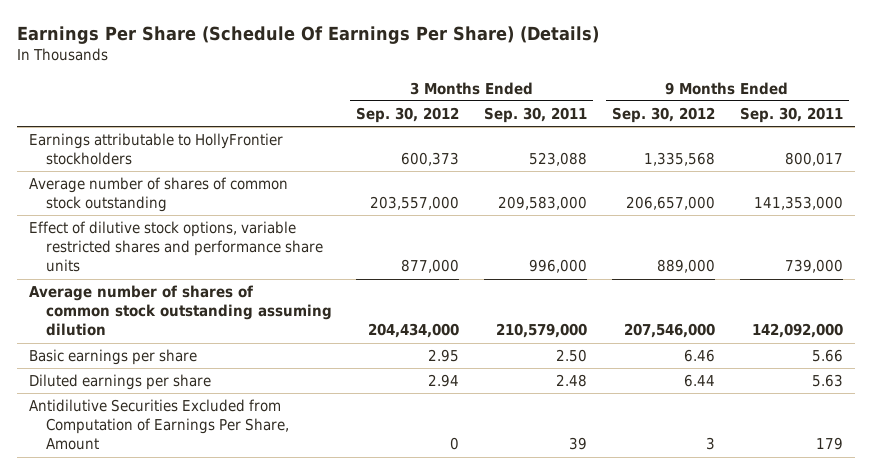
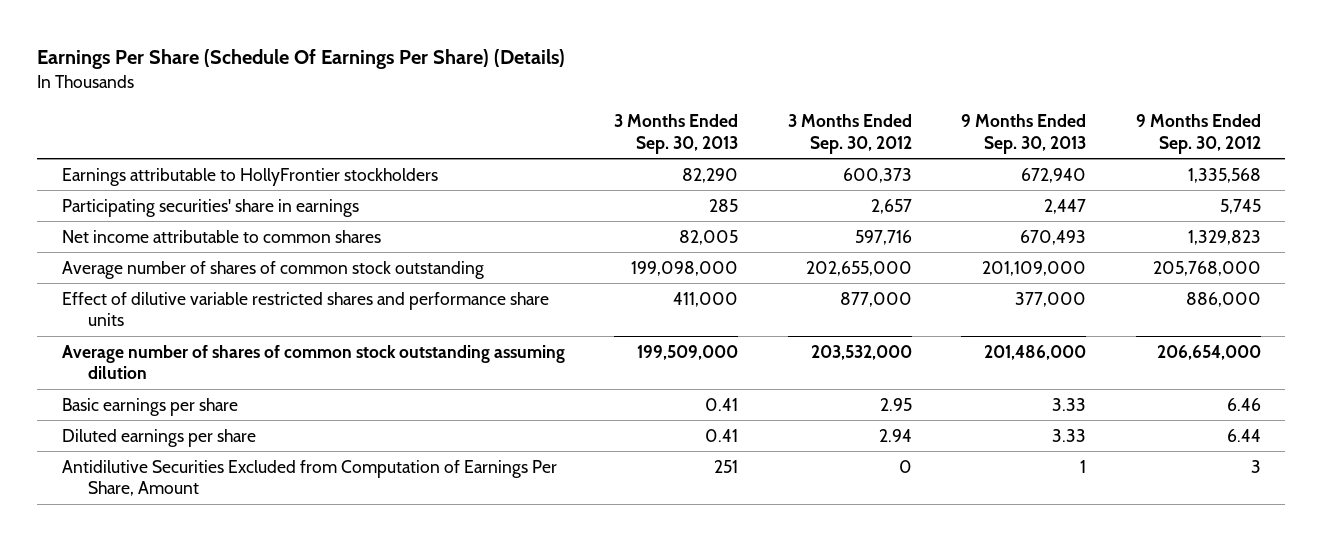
- | 3 Months Ended Sep. 30, 2012 | 3 Months Ended Sep. 30, 2011 | 9 Months Ended Sep. 30, 2012 | 9 Months Ended Sep. 30, 2011
+ | 3 Months Ended Sep. 30, 2013 | 3 Months Ended Sep. 30, 2012 | 9 Months Ended Sep. 30, 2013 | 9 Months Ended Sep. 30, 2012
- Average number of shares of common stock outstanding | 203,557,000 | 209,583,000 | 206,657,000 | 141,353,000
- Effect of dilutive stock options, variable restricted shares and performance share units | 877,000 | 996,000 | 889,000 | 739,000
- Average number of shares of common stock outstanding assuming dilution | 204,434,000 | 210,579,000 | 207,546,000 | 142,092,000
+ Participating securities' share in earnings | 285 | 2,657 | 2,447 | 5,745
+ Net income attributable to common shares | 82,005 | 597,716 | 670,493 | 1,329,823
+ Average number of shares of common stock outstanding | 199,098,000 | 202,655,000 | 201,109,000 | 205,768,000
+ Effect of dilutive variable restricted shares and performance share units | 411,000 | 877,000 | 377,000 | 886,000
+ Average number of shares of common stock outstanding assuming dilution | 199,509,000 | 203,532,000 | 201,486,000 | 206,654,000

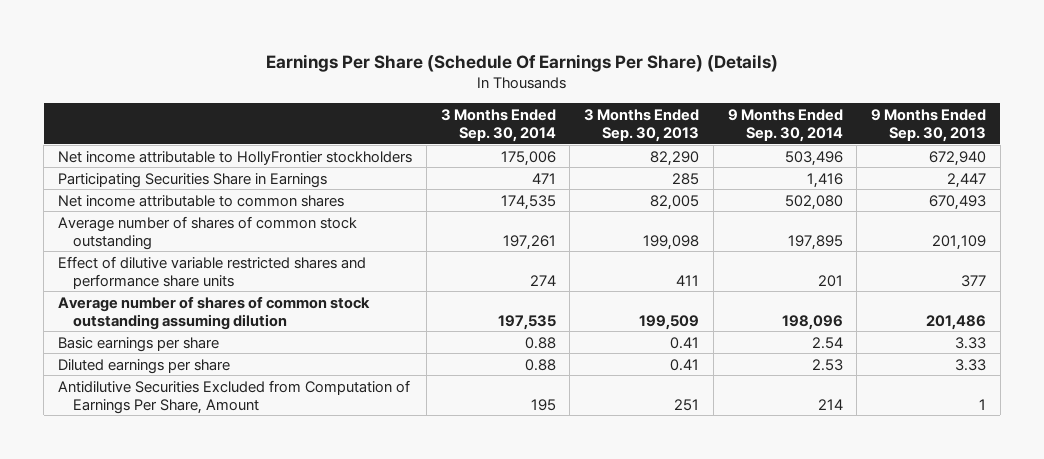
- | 3 Months Ended Sep. 30, 2013 | 3 Months Ended Sep. 30, 2012 | 9 Months Ended Sep. 30, 2013 | 9 Months Ended Sep. 30, 2012
+ | 3 Months Ended Sep. 30, 2014 | 3 Months Ended Sep. 30, 2013 | 9 Months Ended Sep. 30, 2014 | 9 Months Ended Sep. 30, 2013
- Earnings attributable to HollyFrontier stockholders | 82,290 | 600,373 | 672,940 | 1,335,568
- Participating securities' share in earnings | 285 | 2,657 | 2,447 | 5,745
+ Net income attributable to HollyFrontier stockholders | 175,006 | 82,290 | 503,496 | 672,940
+ Participating Securities Share in Earnings | 471 | 285 | 1,416 | 2,447
- Average number of shares of common stock outstanding | 199,098,000 | 202,655,000 | 201,109,000 | 205,768,000
- Effect of dilutive variable restricted shares and performance share units | 411,000 | 877,000 | 377,000 | 886,000
- Average number of shares of common stock outstanding assuming dilution | 199,509,000 | 203,532,000 | 201,486,000 | 206,654,000
+ Average number of shares of common stock outstanding | 197,261 | 199,098 | 197,895 | 201,109
+ Effect of dilutive variable restricted shares and performance share units | 274 | 411 | 201 | 377
+ Average number of shares of common stock outstanding assuming dilution | 197,535 | 199,509 | 198,096 | 201,486

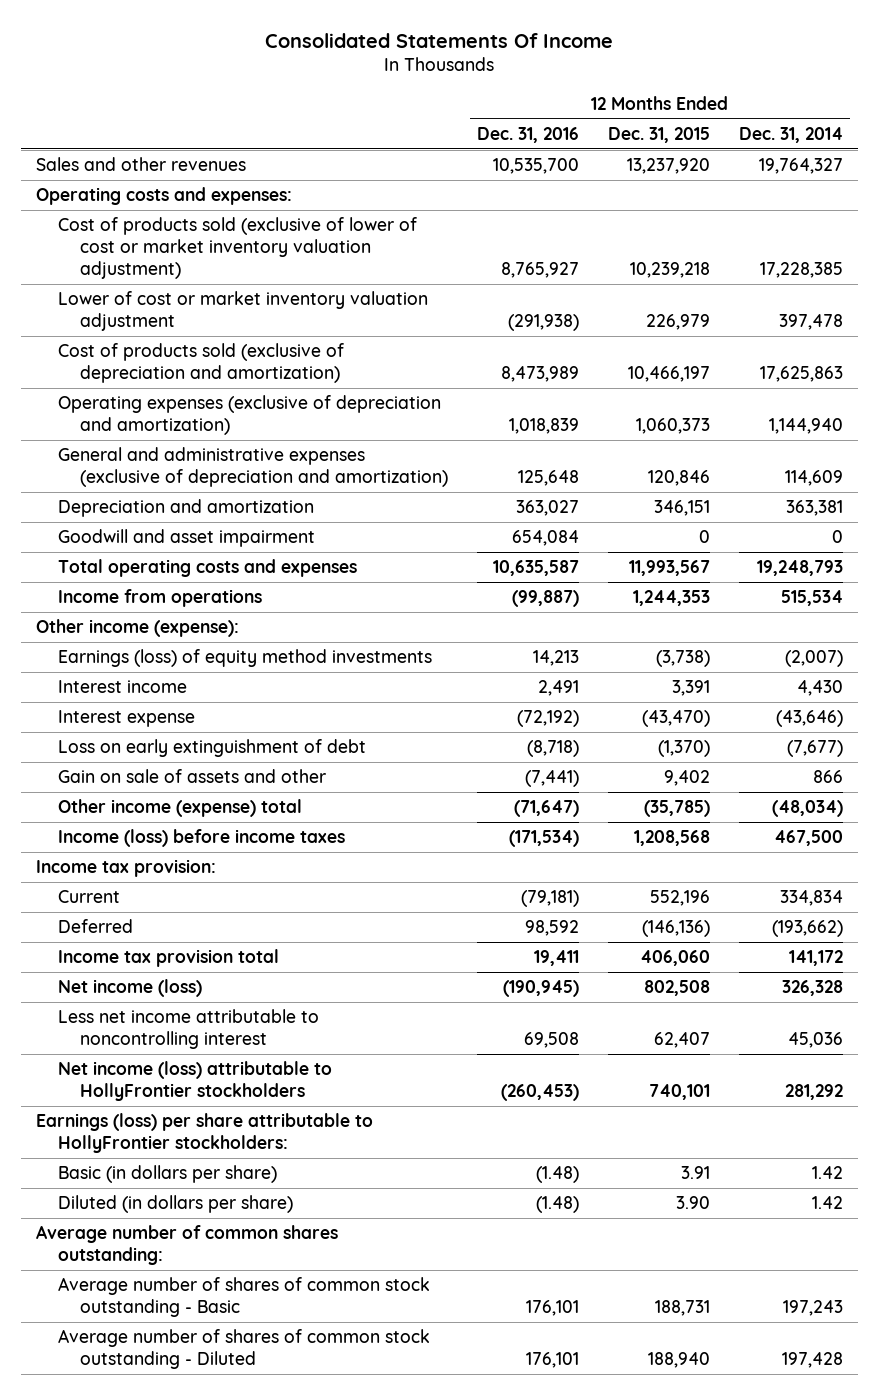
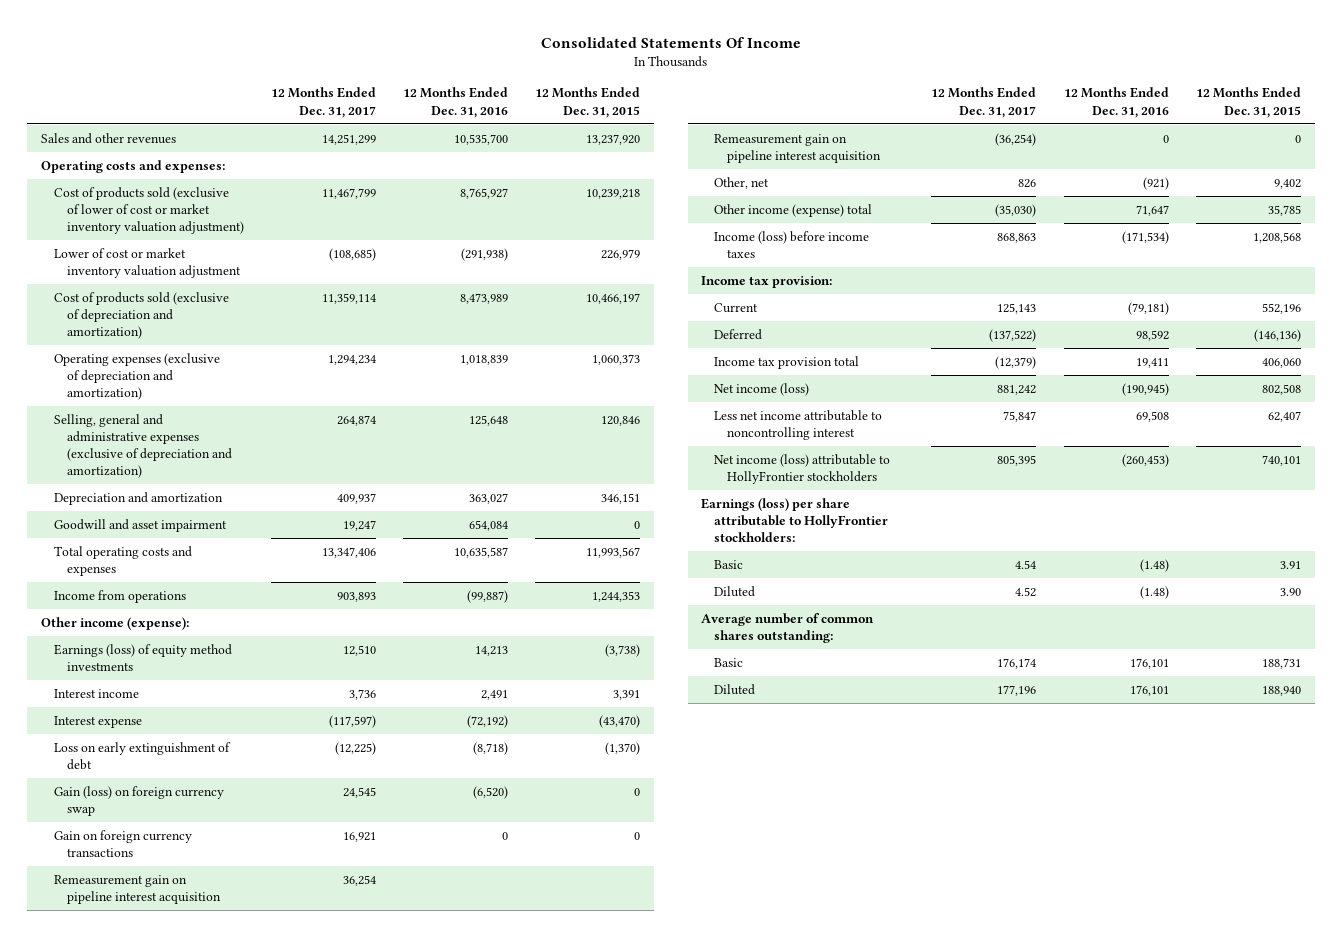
- | 12 Months Ended Dec. 31, 2016 | 12 Months Ended Dec. 31, 2015 | 12 Months Ended Dec. 31, 2014
+ | 12 Months Ended Dec. 31, 2017 | 12 Months Ended Dec. 31, 2016 | 12 Months Ended Dec. 31, 2015
- General and administrative expenses (exclusive of depreciation and amortization) | 125,648 | 120,846 | 114,609
+ Selling, general and administrative expenses (exclusive of depreciation and amortization) | 264,874 | 125,648 | 120,846
- Gain on sale of assets and other | (7,441) | 9,402 | 866
- Other income (expense) total | (71,647) | (35,785) | (48,034)
+ Gain (loss) on foreign currency swap | 24,545 | (6,520) | 0
+ Gain on foreign currency transactions | 16,921 | 0 | 0
+ Remeasurement gain on pipeline interest acquisition | 36,254 | |
+ Remeasurement gain on pipeline interest acquisition | (36,254) | 0 | 0
+ Other, net | 826 | (921) | 9,402
+ Other income (expense) total | (35,030) | 71,647 | 35,785
- Basic (in dollars per share) | (1.48) | 3.91 | 1.42
- Diluted (in dollars per share) | (1.48) | 3.90 | 1.42
+ Basic | 4.54 | (1.48) | 3.91
+ Diluted | 4.52 | (1.48) | 3.90
- Average number of shares of common stock outstanding - Basic | 176,101 | 188,731 | 197,243
- Average number of shares of common stock outstanding - Diluted | 176,101 | 188,940 | 197,428
+ Basic | 176,174 | 176,101 | 188,731
+ Diluted | 177,196 | 176,101 | 188,940

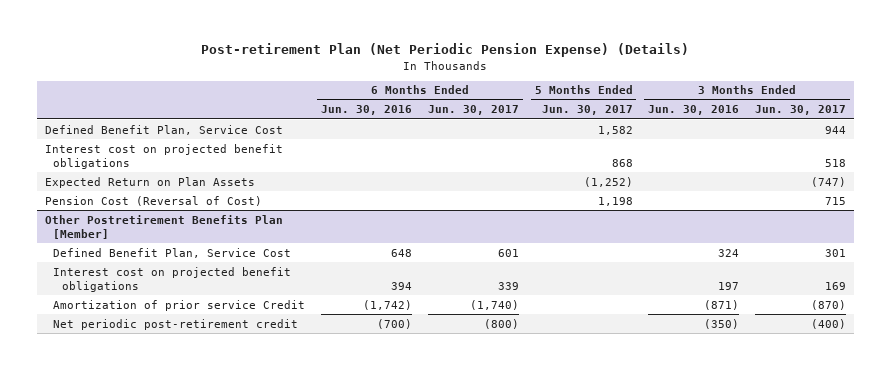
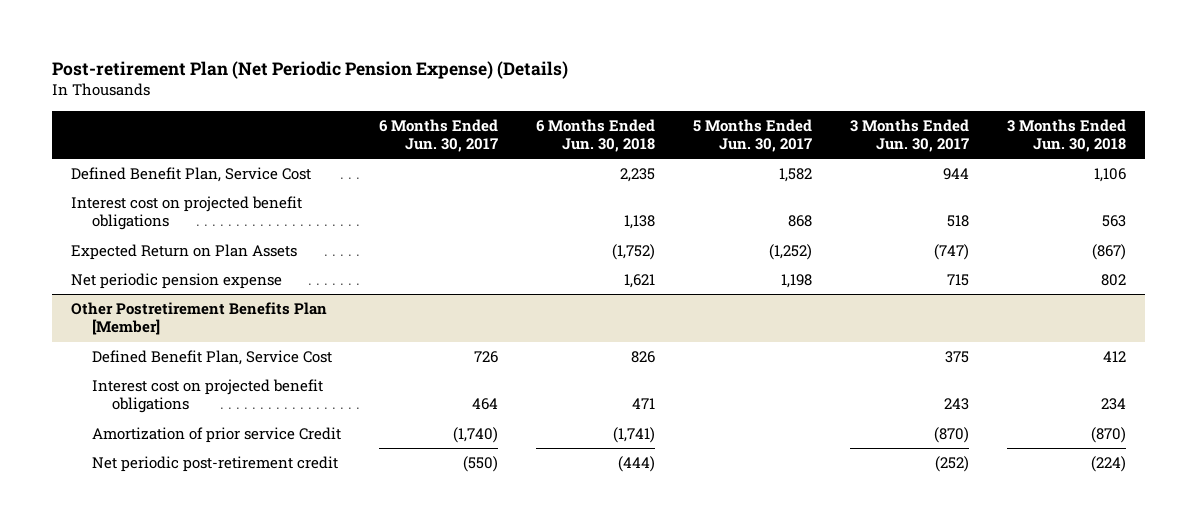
- | 6 Months Ended Jun. 30, 2016 | 6 Months Ended Jun. 30, 2017 | 5 Months Ended Jun. 30, 2017 | 3 Months Ended Jun. 30, 2016 | 3 Months Ended Jun. 30, 2017
+ | 6 Months Ended Jun. 30, 2017 | 6 Months Ended Jun. 30, 2018 | 5 Months Ended Jun. 30, 2017 | 3 Months Ended Jun. 30, 2017 | 3 Months Ended Jun. 30, 2018
- Pension Cost (Reversal of Cost) | | | 1,198 | | 715
+ Net periodic pension expense | | 1,621 | 1,198 | 715 | 802
@ Other Postretirement Benefits Plan [Member]
- Defined Benefit Plan, Service Cost | 648 | 601 | | 324 | 301
- Interest cost on projected benefit obligations | 394 | 339 | | 197 | 169
+ Defined Benefit Plan, Service Cost | 726 | 826 | | 375 | 412
+ Interest cost on projected benefit obligations | 464 | 471 | | 243 | 234
- Net periodic post-retirement credit | (700) | (800) | | (350) | (400)
+ Net periodic post-retirement credit | (550) | (444) | | (252) | (224)

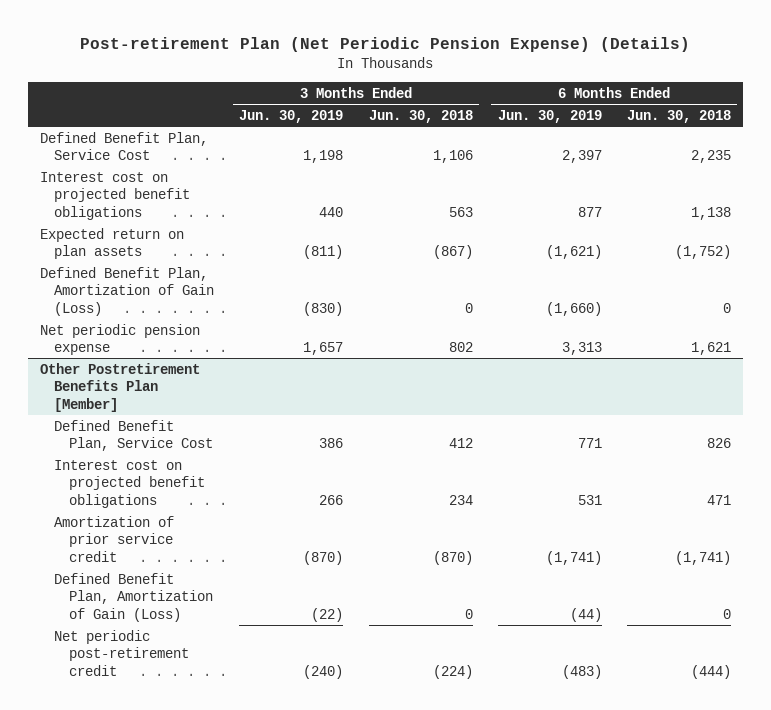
- | 6 Months Ended Jun. 30, 2017 | 6 Months Ended Jun. 30, 2018 | 5 Months Ended Jun. 30, 2017 | 3 Months Ended Jun. 30, 2017 | 3 Months Ended Jun. 30, 2018
+ | 3 Months Ended Jun. 30, 2019 | 3 Months Ended Jun. 30, 2018 | 6 Months Ended Jun. 30, 2019 | 6 Months Ended Jun. 30, 2018
- Expected Return on Plan Assets | | (1,752) | (1,252) | (747) | (867)
+ Expected return on plan assets | (811) | (867) | (1,621) | (1,752)
+ Defined Benefit Plan, Amortization of Gain (Loss) | (830) | 0 | (1,660) | 0
@ Other Postretirement Benefits Plan [Member]
- Amortization of prior service Credit | (1,740) | (1,741) | | (870) | (870)
+ Amortization of prior service credit | (870) | (870) | (1,741) | (1,741)
+ Defined Benefit Plan, Amortization of Gain (Loss) | (22) | 0 | (44) | 0

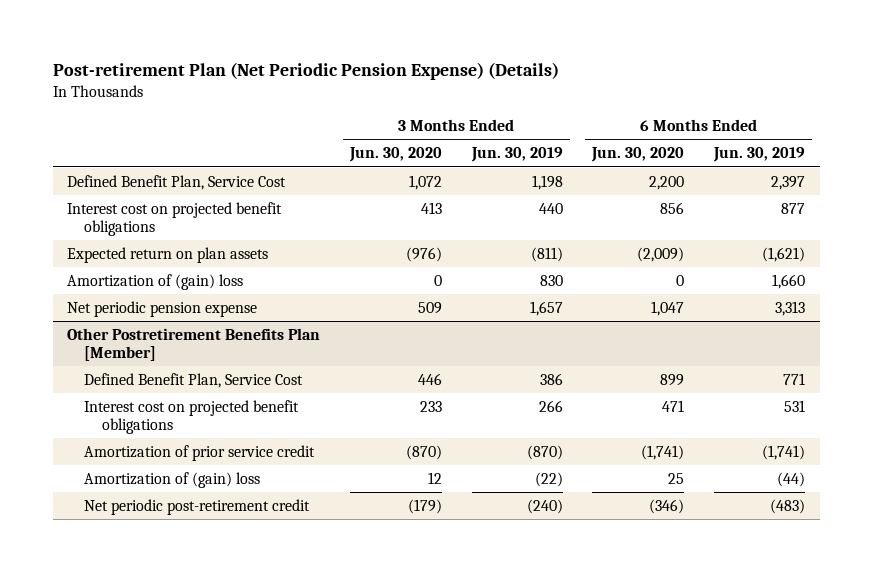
- | 3 Months Ended Jun. 30, 2019 | 3 Months Ended Jun. 30, 2018 | 6 Months Ended Jun. 30, 2019 | 6 Months Ended Jun. 30, 2018
+ | 3 Months Ended Jun. 30, 2020 | 3 Months Ended Jun. 30, 2019 | 6 Months Ended Jun. 30, 2020 | 6 Months Ended Jun. 30, 2019
- Defined Benefit Plan, Amortization of Gain (Loss) | (830) | 0 | (1,660) | 0
+ Amortization of (gain) loss | 0 | 830 | 0 | 1,660
@ Other Postretirement Benefits Plan [Member]
- Defined Benefit Plan, Amortization of Gain (Loss) | (22) | 0 | (44) | 0
+ Amortization of (gain) loss | 12 | (22) | 25 | (44)

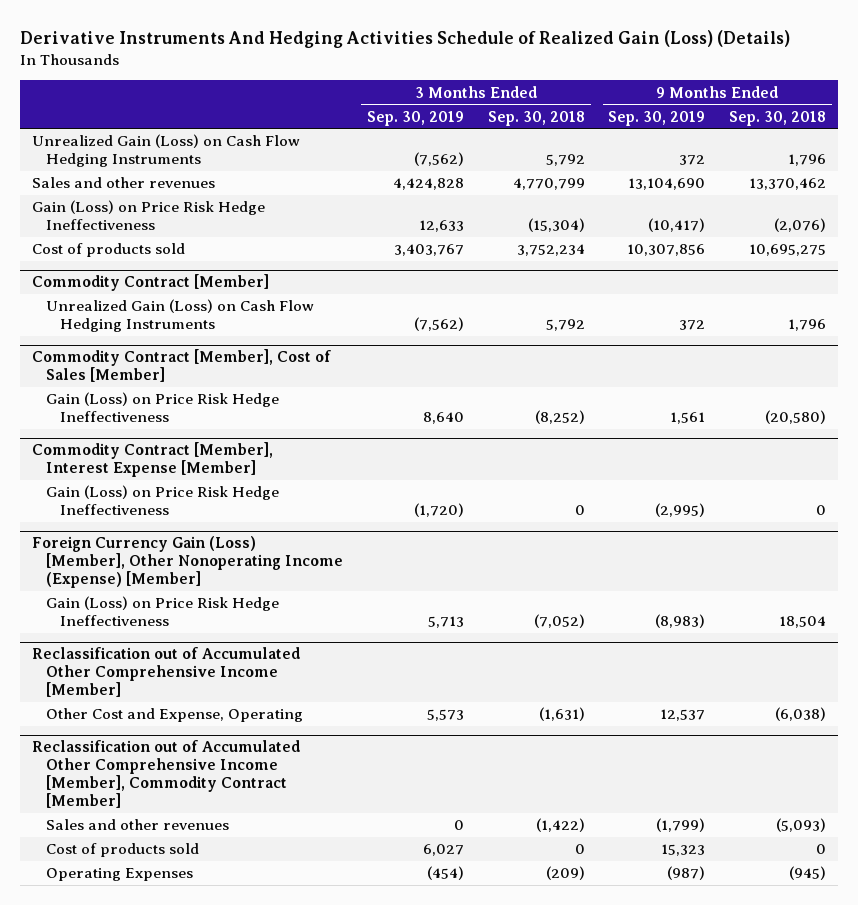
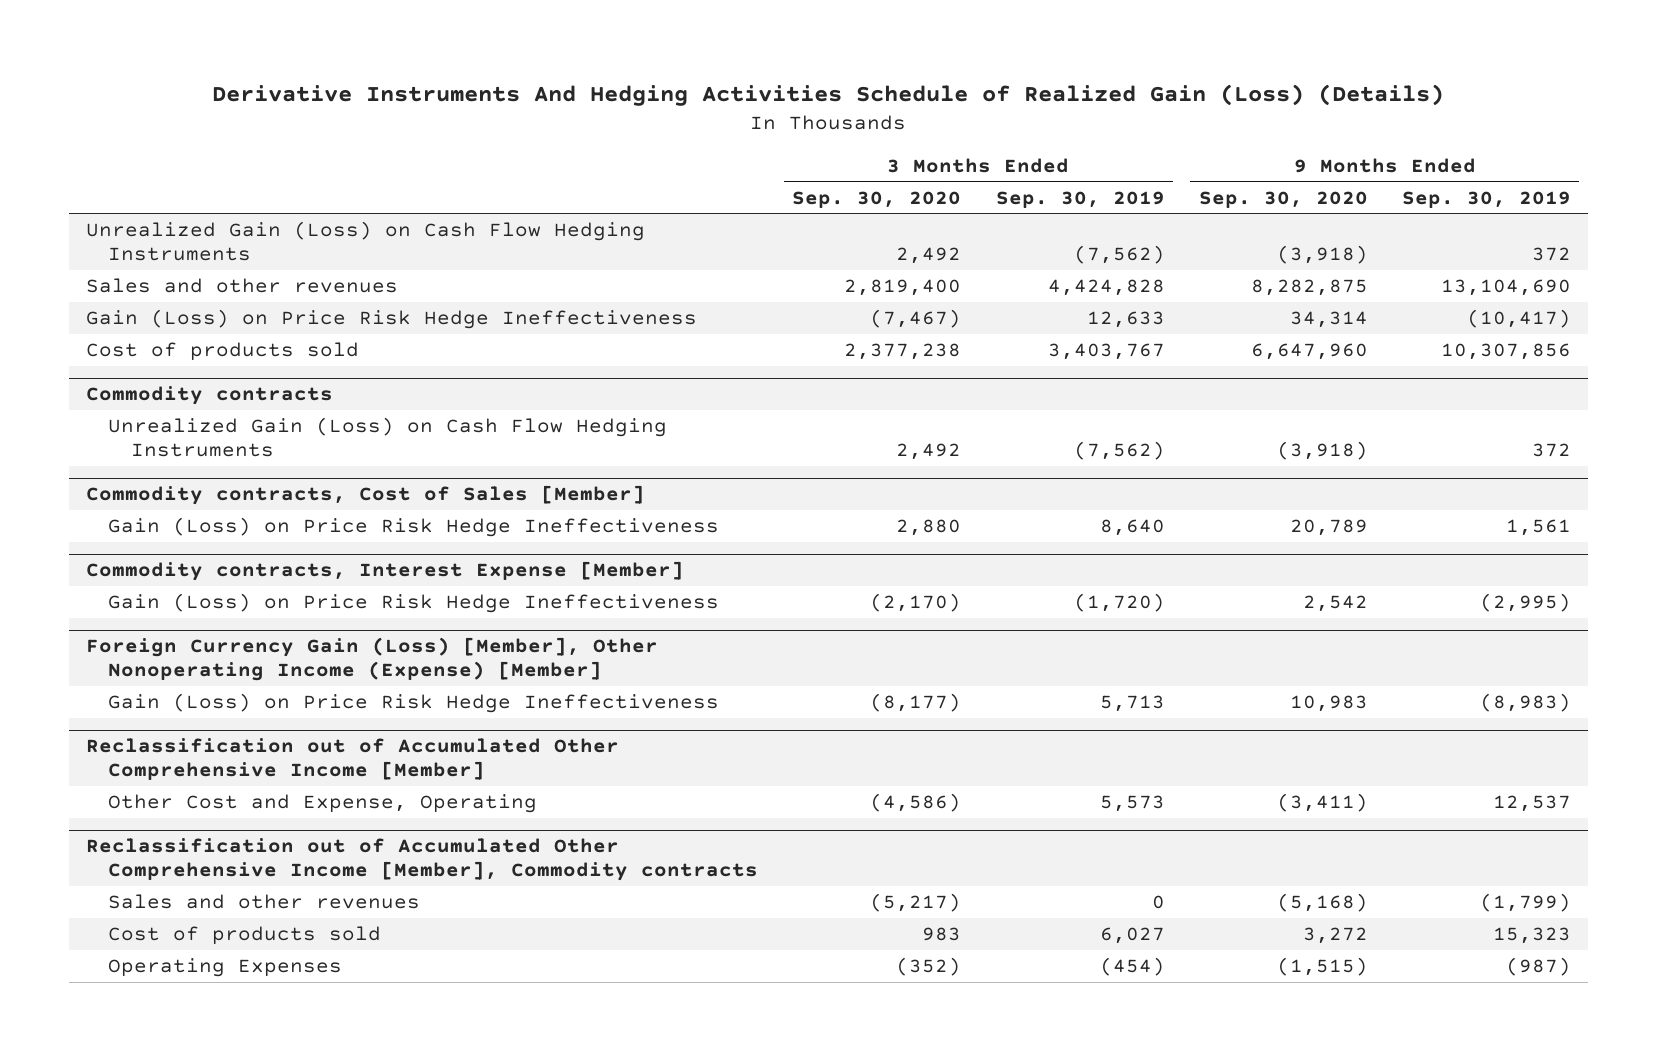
- | 3 Months Ended Sep. 30, 2019 | 3 Months Ended Sep. 30, 2018 | 9 Months Ended Sep. 30, 2019 | 9 Months Ended Sep. 30, 2018
+ | 3 Months Ended Sep. 30, 2020 | 3 Months Ended Sep. 30, 2019 | 9 Months Ended Sep. 30, 2020 | 9 Months Ended Sep. 30, 2019
- Commodity Contract [Member]
+ Commodity contracts
- Commodity Contract [Member], Cost of Sales [Member]
+ Commodity contracts, Cost of Sales [Member]
- Commodity Contract [Member], Interest Expense [Member]
+ Commodity contracts, Interest Expense [Member]
- Reclassification out of Accumulated Other Comprehensive Income [Member], Commodity Contract [Member]
+ Reclassification out of Accumulated Other Comprehensive Income [Member], Commodity contracts

